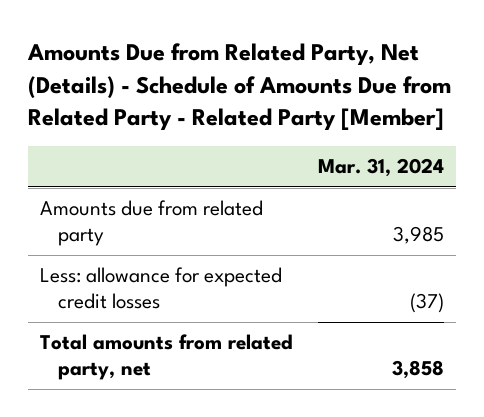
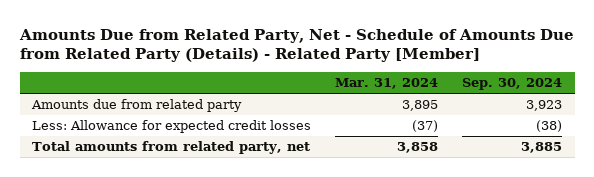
- Amounts Due from Related Party, Net (Details) - Schedule of Amounts Due from Related Party - Related Party [Member]
+ Amounts Due from Related Party, Net - Schedule of Amounts Due from Related Party (Details) - Related Party [Member]
- | Mar. 31, 2024
+ | Mar. 31, 2024 | Sep. 30, 2024
- Amounts due from related party | 3,985
- Less: allowance for expected credit losses | (37)
+ Amounts due from related party | 3,895 | 3,923
+ Less: Allowance for expected credit losses | (37) | (38)

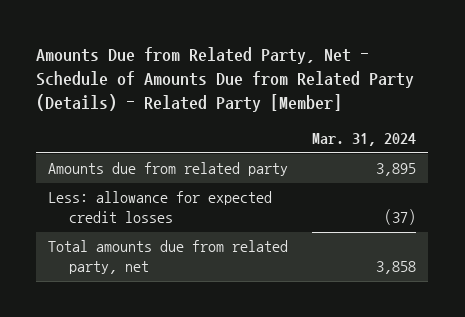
- | Mar. 31, 2024 | Sep. 30, 2024
+ | Mar. 31, 2024
- Less: Allowance for expected credit losses | (37) | (38)
- Total amounts from related party, net | 3,858 | 3,885
+ Less: allowance for expected credit losses | (37)
+ Total amounts due from related party, net | 3,858

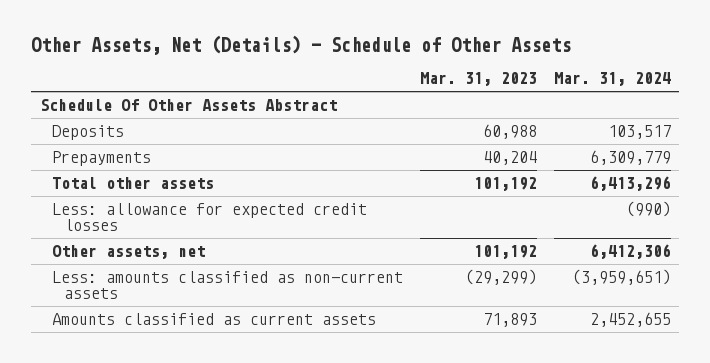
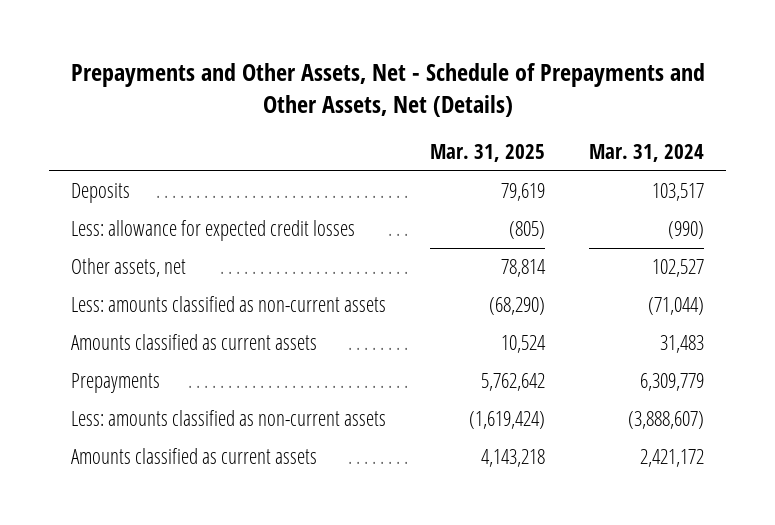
- Other Assets, Net (Details) - Schedule of Other Assets
+ Prepayments and Other Assets, Net - Schedule of Prepayments and Other Assets, Net (Details)
- | Mar. 31, 2023 | Mar. 31, 2024
+ | Mar. 31, 2025 | Mar. 31, 2024
- Schedule Of Other Assets Abstract
- Total other assets | 101,192 | 6,413,296
- Other assets, net | 101,192 | 6,412,306
- Less: amounts classified as non-current assets | (29,299) | (3,959,651)
- Amounts classified as current assets | 71,893 | 2,452,655
+ Other assets, net | 78,814 | 102,527
+ Less: amounts classified as non-current assets | (68,290) | (71,044)
+ Amounts classified as current assets | 10,524 | 31,483
moved down: Prepayments | 5,762,642 | 6,309,779
+ Less: amounts classified as non-current assets | (1,619,424) | (3,888,607)
+ Amounts classified as current assets | 4,143,218 | 2,421,172

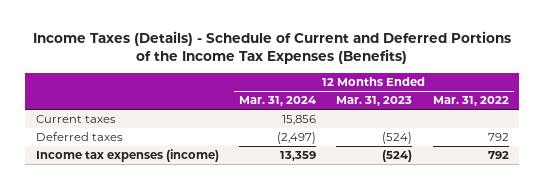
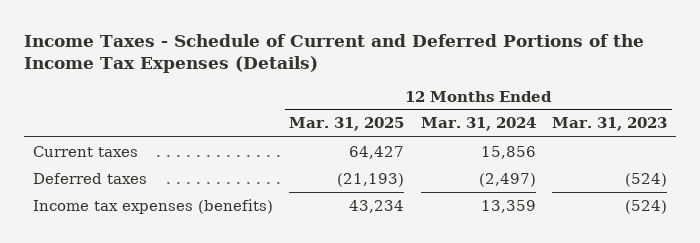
- Income Taxes (Details) - Schedule of Current and Deferred Portions of the Income Tax Expenses (Benefits)
+ Income Taxes - Schedule of Current and Deferred Portions of the Income Tax Expenses (Details)
- | 12 Months Ended Mar. 31, 2024 | 12 Months Ended Mar. 31, 2023 | 12 Months Ended Mar. 31, 2022
+ | 12 Months Ended Mar. 31, 2025 | 12 Months Ended Mar. 31, 2024 | 12 Months Ended Mar. 31, 2023
- Income tax expenses (income) | 13,359 | (524) | 792
+ Income tax expenses (benefits) | 43,234 | 13,359 | (524)

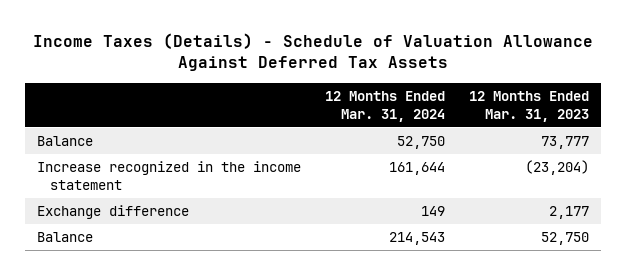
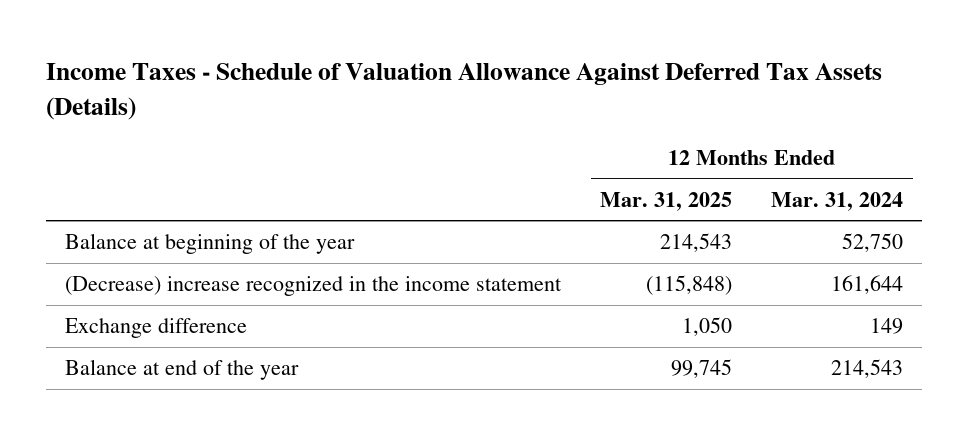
- Income Taxes (Details) - Schedule of Valuation Allowance Against Deferred Tax Assets
+ Income Taxes - Schedule of Valuation Allowance Against Deferred Tax Assets (Details)
- | 12 Months Ended Mar. 31, 2024 | 12 Months Ended Mar. 31, 2023
+ | 12 Months Ended Mar. 31, 2025 | 12 Months Ended Mar. 31, 2024
- Balance | 52,750 | 73,777
- Increase recognized in the income statement | 161,644 | (23,204)
+ Balance at beginning of the year | 214,543 | 52,750
+ (Decrease) increase recognized in the income statement | (115,848) | 161,644
- Balance | 214,543 | 52,750
+ Balance at end of the year | 99,745 | 214,543

